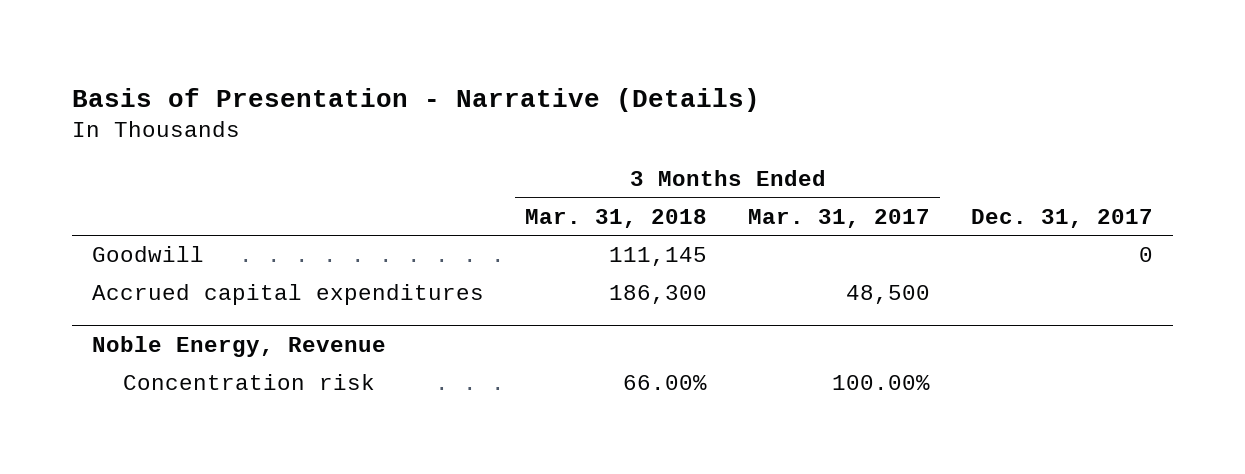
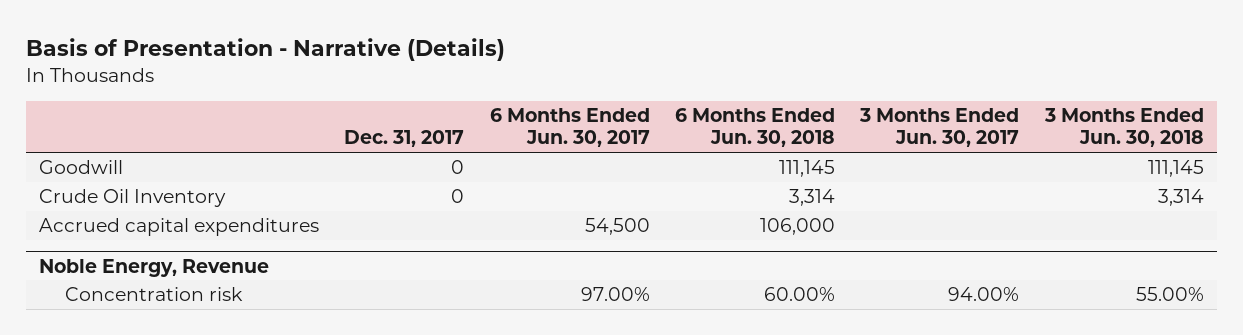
- | 3 Months Ended Mar. 31, 2018 | 3 Months Ended Mar. 31, 2017 | Dec. 31, 2017
+ | Dec. 31, 2017 | 6 Months Ended Jun. 30, 2017 | 6 Months Ended Jun. 30, 2018 | 3 Months Ended Jun. 30, 2017 | 3 Months Ended Jun. 30, 2018
+ Crude Oil Inventory | 0 | | 3,314 | | 3,314

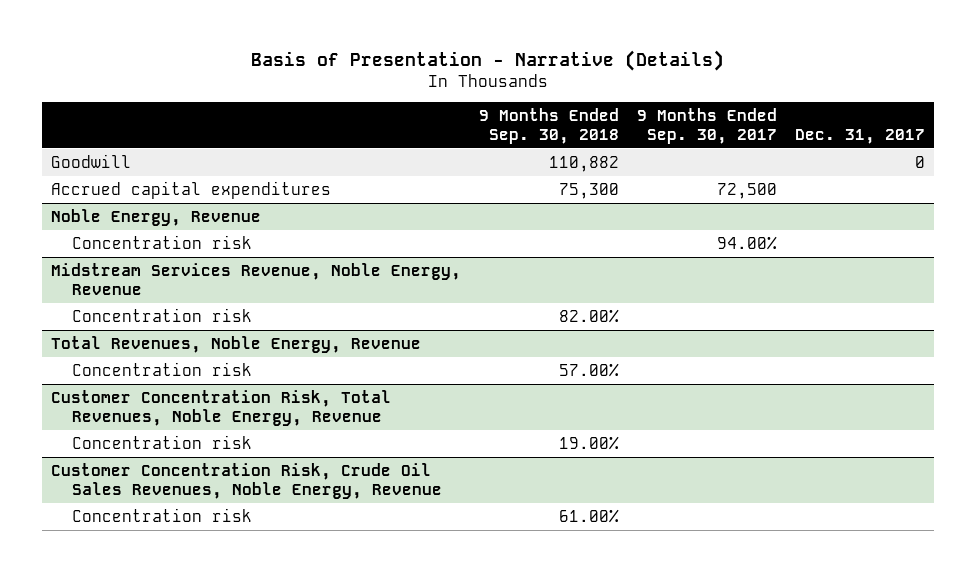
- | Dec. 31, 2017 | 6 Months Ended Jun. 30, 2017 | 6 Months Ended Jun. 30, 2018 | 3 Months Ended Jun. 30, 2017 | 3 Months Ended Jun. 30, 2018
+ | 9 Months Ended Sep. 30, 2018 | 9 Months Ended Sep. 30, 2017 | Dec. 31, 2017
- Crude Oil Inventory | 0 | | 3,314 | | 3,314
+ Midstream Services Revenue, Noble Energy, Revenue
+ Concentration risk | 82.00% | |
+ Total Revenues, Noble Energy, Revenue
+ Concentration risk | 57.00% | |
+ Customer Concentration Risk, Total Revenues, Noble Energy, Revenue
+ Concentration risk | 19.00% | |
+ Customer Concentration Risk, Crude Oil Sales Revenues, Noble Energy, Revenue
+ Concentration risk | 61.00% | |

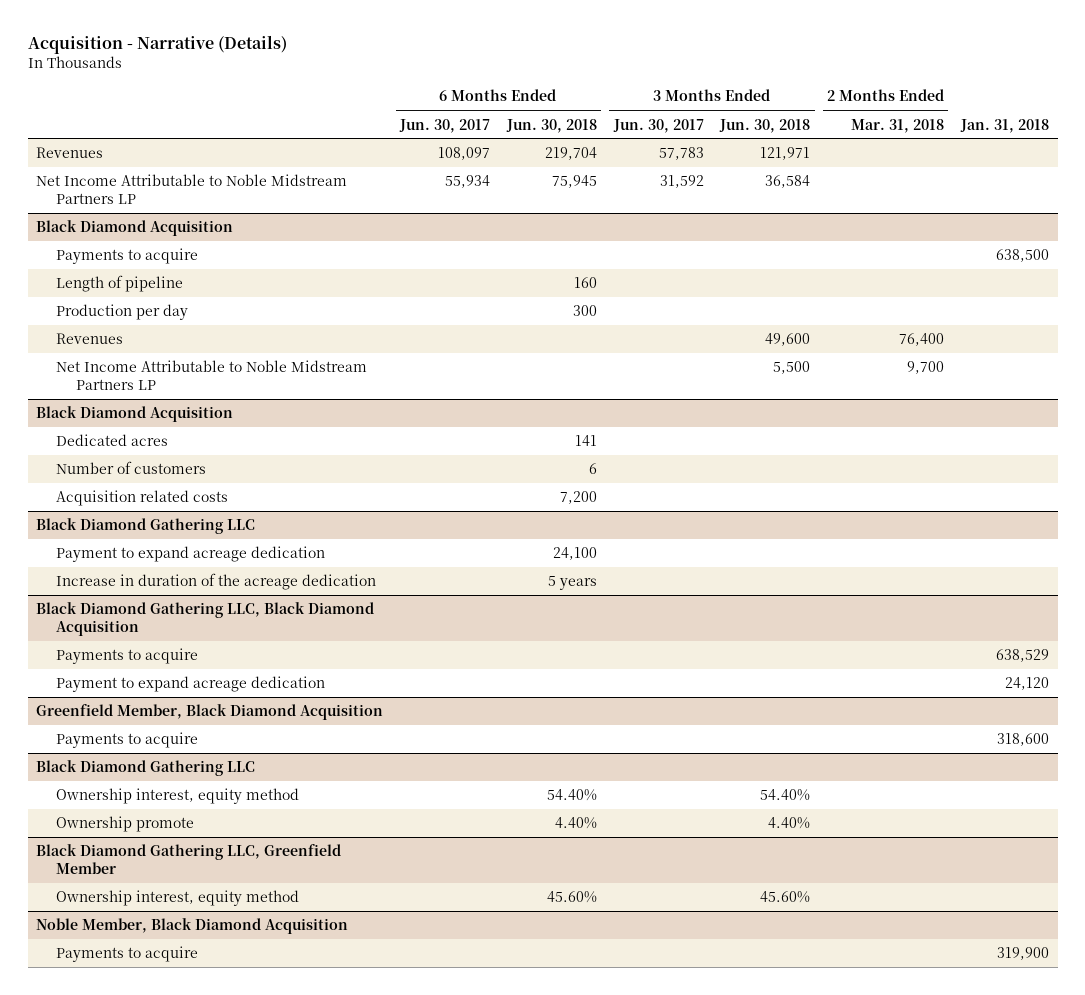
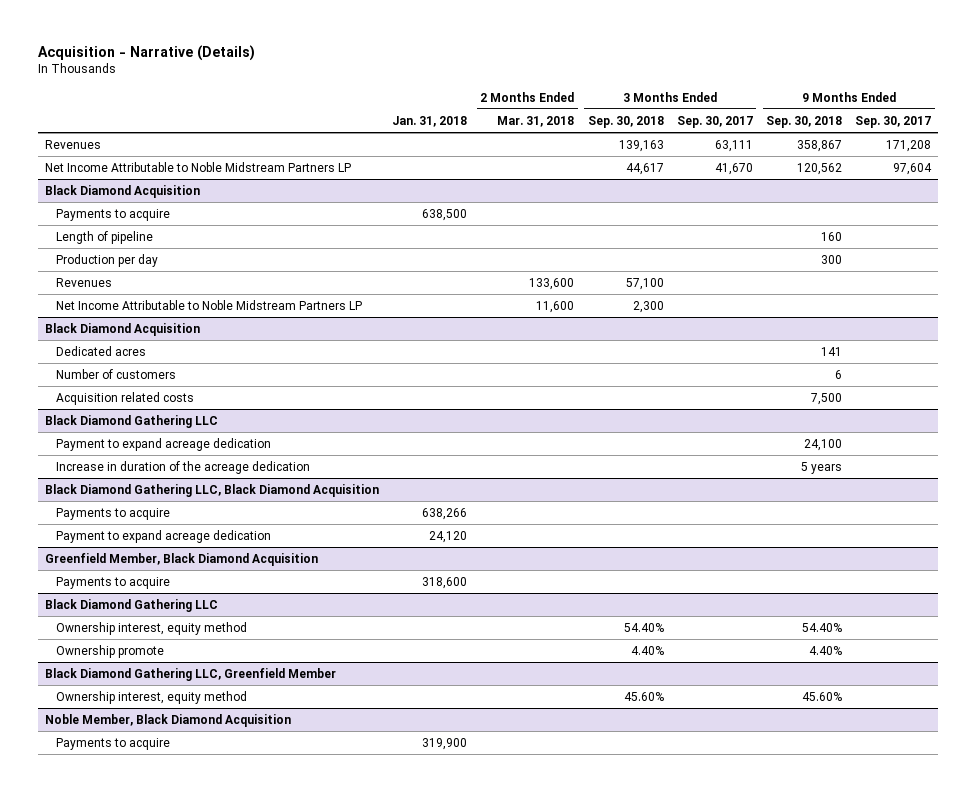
- | 6 Months Ended Jun. 30, 2017 | 6 Months Ended Jun. 30, 2018 | 3 Months Ended Jun. 30, 2017 | 3 Months Ended Jun. 30, 2018 | 2 Months Ended Mar. 31, 2018 | Jan. 31, 2018
+ | Jan. 31, 2018 | 2 Months Ended Mar. 31, 2018 | 3 Months Ended Sep. 30, 2018 | 3 Months Ended Sep. 30, 2017 | 9 Months Ended Sep. 30, 2018 | 9 Months Ended Sep. 30, 2017
@ Black Diamond Acquisition
- Revenues | | | | 49,600 | 76,400 |
- Net Income Attributable to Noble Midstream Partners LP | | | | 5,500 | 9,700 |
+ Revenues | | 133,600 | 57,100 | | |
+ Net Income Attributable to Noble Midstream Partners LP | | 11,600 | 2,300 | | |
@ Black Diamond Gathering LLC, Black Diamond Acquisition
- Payments to acquire | | | | | | 638,529
+ Payments to acquire | 638,266 | | | | |

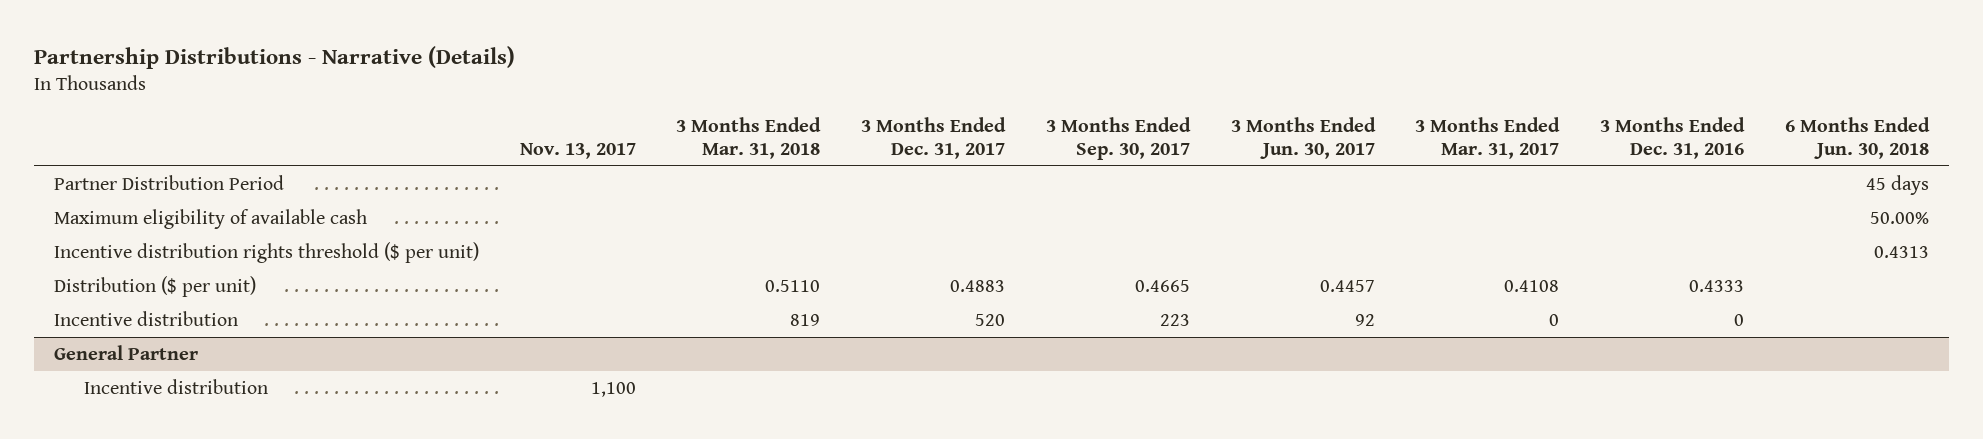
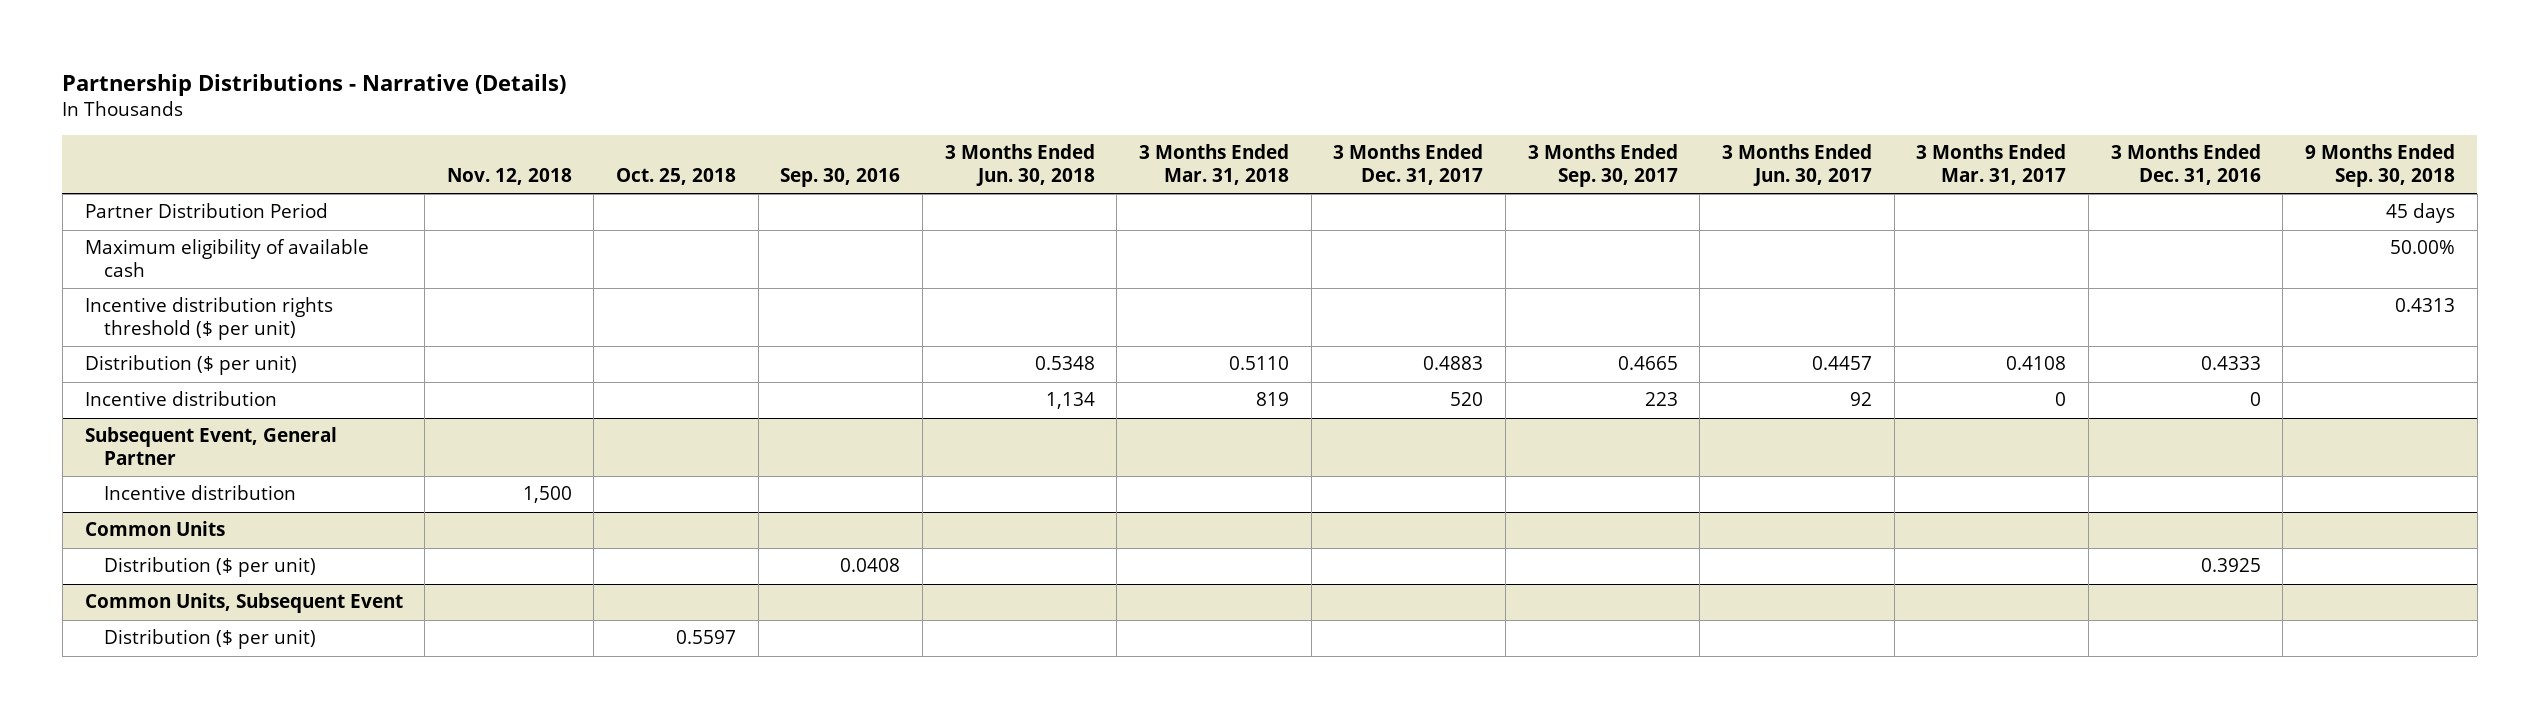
- | Nov. 13, 2017 | 3 Months Ended Mar. 31, 2018 | 3 Months Ended Dec. 31, 2017 | 3 Months Ended Sep. 30, 2017 | 3 Months Ended Jun. 30, 2017 | 3 Months Ended Mar. 31, 2017 | 3 Months Ended Dec. 31, 2016 | 6 Months Ended Jun. 30, 2018
+ | Nov. 12, 2018 | Oct. 25, 2018 | Sep. 30, 2016 | 3 Months Ended Jun. 30, 2018 | 3 Months Ended Mar. 31, 2018 | 3 Months Ended Dec. 31, 2017 | 3 Months Ended Sep. 30, 2017 | 3 Months Ended Jun. 30, 2017 | 3 Months Ended Mar. 31, 2017 | 3 Months Ended Dec. 31, 2016 | 9 Months Ended Sep. 30, 2018
- General Partner
+ Subsequent Event, General Partner
+ Common Units
+ Distribution ($ per unit) | | | 0.0408 | | | | | | | 0.3925 |
+ Common Units, Subsequent Event
+ Distribution ($ per unit) | | 0.5597 | | | | | | | | |

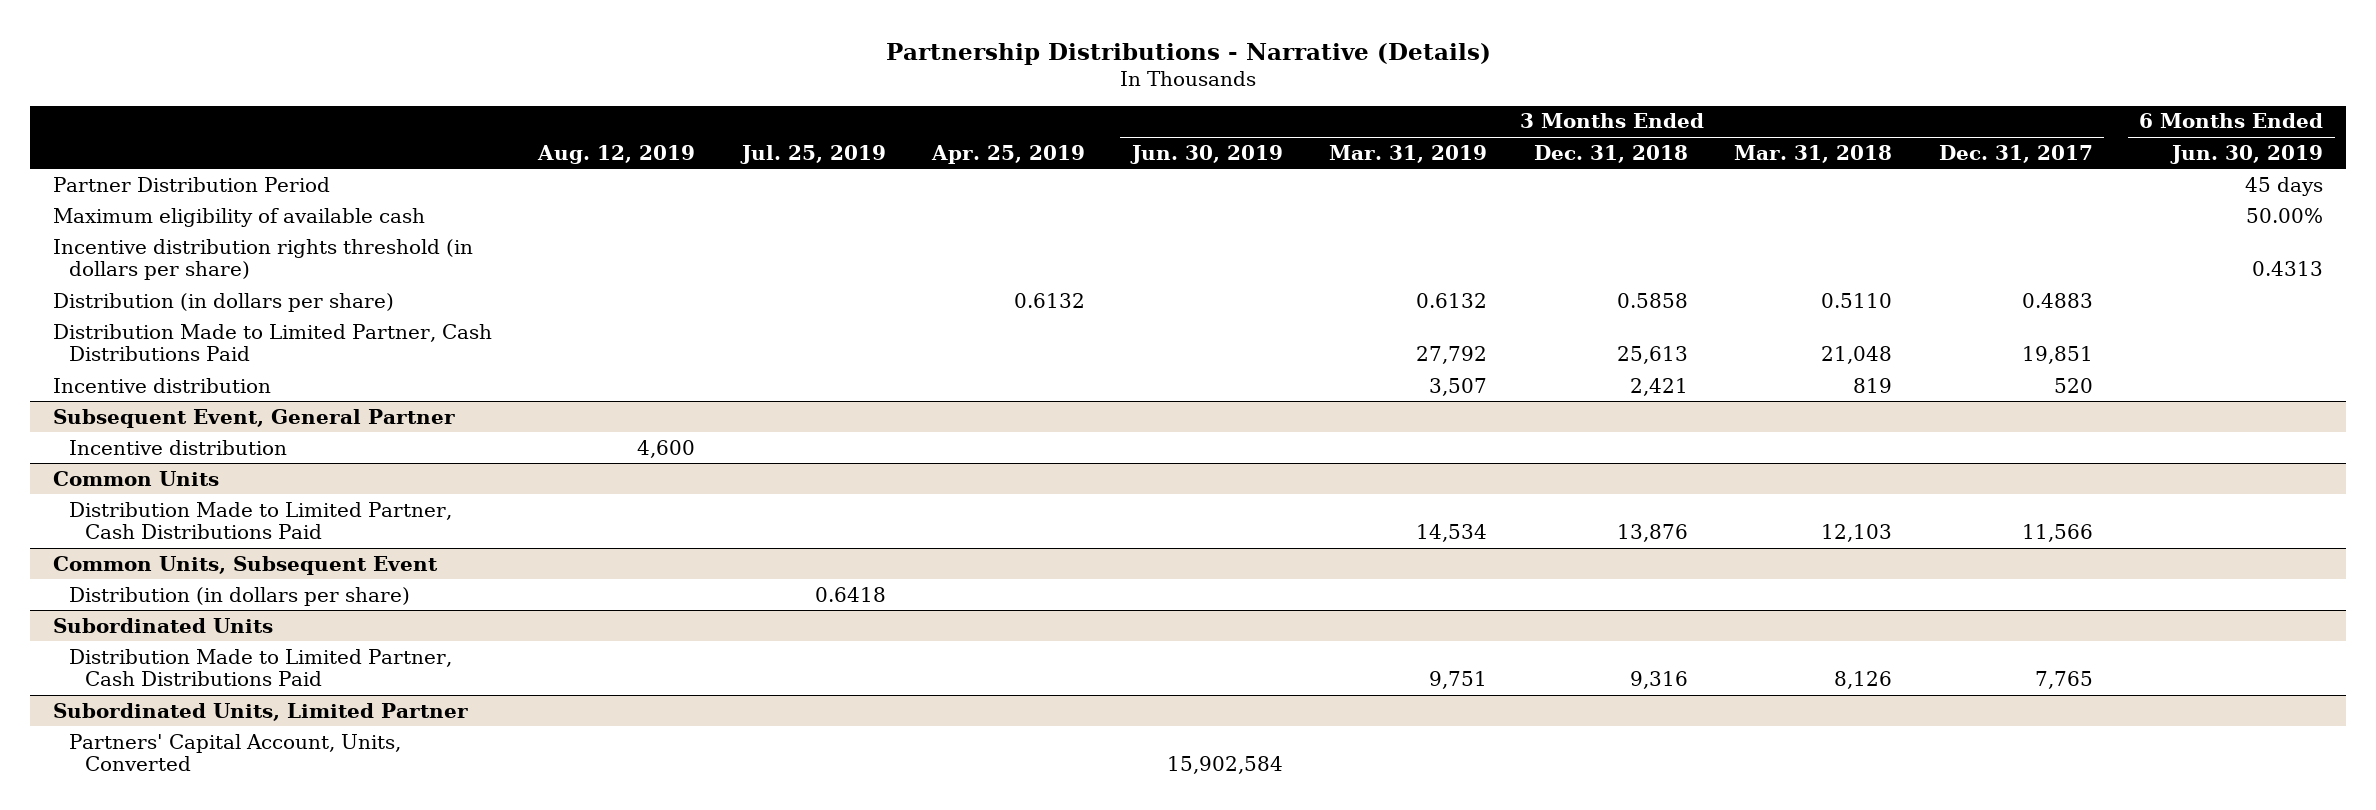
- | Nov. 12, 2018 | Oct. 25, 2018 | Sep. 30, 2016 | 3 Months Ended Jun. 30, 2018 | 3 Months Ended Mar. 31, 2018 | 3 Months Ended Dec. 31, 2017 | 3 Months Ended Sep. 30, 2017 | 3 Months Ended Jun. 30, 2017 | 3 Months Ended Mar. 31, 2017 | 3 Months Ended Dec. 31, 2016 | 9 Months Ended Sep. 30, 2018
+ | Aug. 12, 2019 | Jul. 25, 2019 | Apr. 25, 2019 | 3 Months Ended Jun. 30, 2019 | 3 Months Ended Mar. 31, 2019 | 3 Months Ended Dec. 31, 2018 | 3 Months Ended Mar. 31, 2018 | 3 Months Ended Dec. 31, 2017 | 6 Months Ended Jun. 30, 2019
- Incentive distribution rights threshold ($ per unit) | | | | | | | | | | | 0.4313
- Distribution ($ per unit) | | | | 0.5348 | 0.5110 | 0.4883 | 0.4665 | 0.4457 | 0.4108 | 0.4333 |
+ Incentive distribution rights threshold (in dollars per share) | | | | | | | | | 0.4313
+ Distribution (in dollars per share) | | | 0.6132 | | 0.6132 | 0.5858 | 0.5110 | 0.4883 |
+ Distribution Made to Limited Partner, Cash Distributions Paid | | | | | 27,792 | 25,613 | 21,048 | 19,851 |
@ Common Units
- Distribution ($ per unit) | | | 0.0408 | | | | | | | 0.3925 |
+ Distribution Made to Limited Partner, Cash Distributions Paid | | | | | 14,534 | 13,876 | 12,103 | 11,566 |
@ Common Units, Subsequent Event
- Distribution ($ per unit) | | 0.5597 | | | | | | | | |
+ Distribution (in dollars per share) | | 0.6418 | | | | | | |
+ Subordinated Units
+ Distribution Made to Limited Partner, Cash Distributions Paid | | | | | 9,751 | 9,316 | 8,126 | 7,765 |
+ Subordinated Units, Limited Partner
+ Partners' Capital Account, Units, Converted | | | | 15,902,584 | | | | |

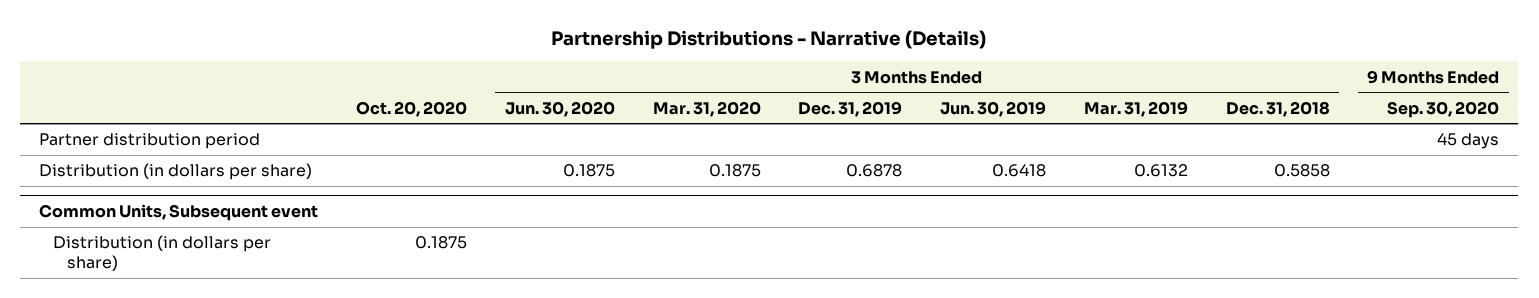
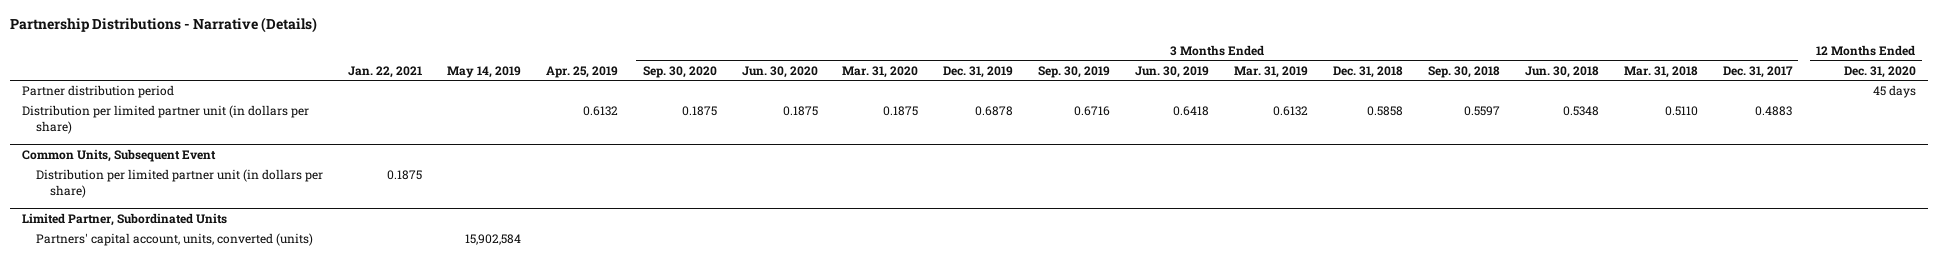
- | Oct. 20, 2020 | 3 Months Ended Jun. 30, 2020 | 3 Months Ended Mar. 31, 2020 | 3 Months Ended Dec. 31, 2019 | 3 Months Ended Jun. 30, 2019 | 3 Months Ended Mar. 31, 2019 | 3 Months Ended Dec. 31, 2018 | 9 Months Ended Sep. 30, 2020
+ | Jan. 22, 2021 | May 14, 2019 | Apr. 25, 2019 | 3 Months Ended Sep. 30, 2020 | 3 Months Ended Jun. 30, 2020 | 3 Months Ended Mar. 31, 2020 | 3 Months Ended Dec. 31, 2019 | 3 Months Ended Sep. 30, 2019 | 3 Months Ended Jun. 30, 2019 | 3 Months Ended Mar. 31, 2019 | 3 Months Ended Dec. 31, 2018 | 3 Months Ended Sep. 30, 2018 | 3 Months Ended Jun. 30, 2018 | 3 Months Ended Mar. 31, 2018 | 3 Months Ended Dec. 31, 2017 | 12 Months Ended Dec. 31, 2020
- Distribution (in dollars per share) | | 0.1875 | 0.1875 | 0.6878 | 0.6418 | 0.6132 | 0.5858 |
- Common Units, Subsequent event
- Distribution (in dollars per share) | 0.1875 | | | | | | |
+ Distribution per limited partner unit (in dollars per share) | | | 0.6132 | 0.1875 | 0.1875 | 0.1875 | 0.6878 | 0.6716 | 0.6418 | 0.6132 | 0.5858 | 0.5597 | 0.5348 | 0.5110 | 0.4883 |
+ Common Units, Subsequent Event
+ Distribution per limited partner unit (in dollars per share) | 0.1875 | | | | | | | | | | | | | | |
+ Limited Partner, Subordinated Units
+ Partners' capital account, units, converted (units) | | 15,902,584 | | | | | | | | | | | | | |

